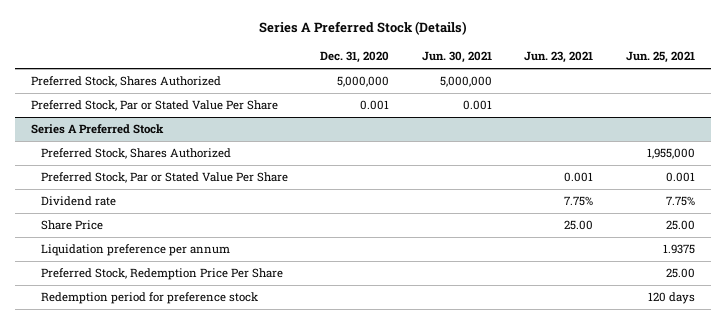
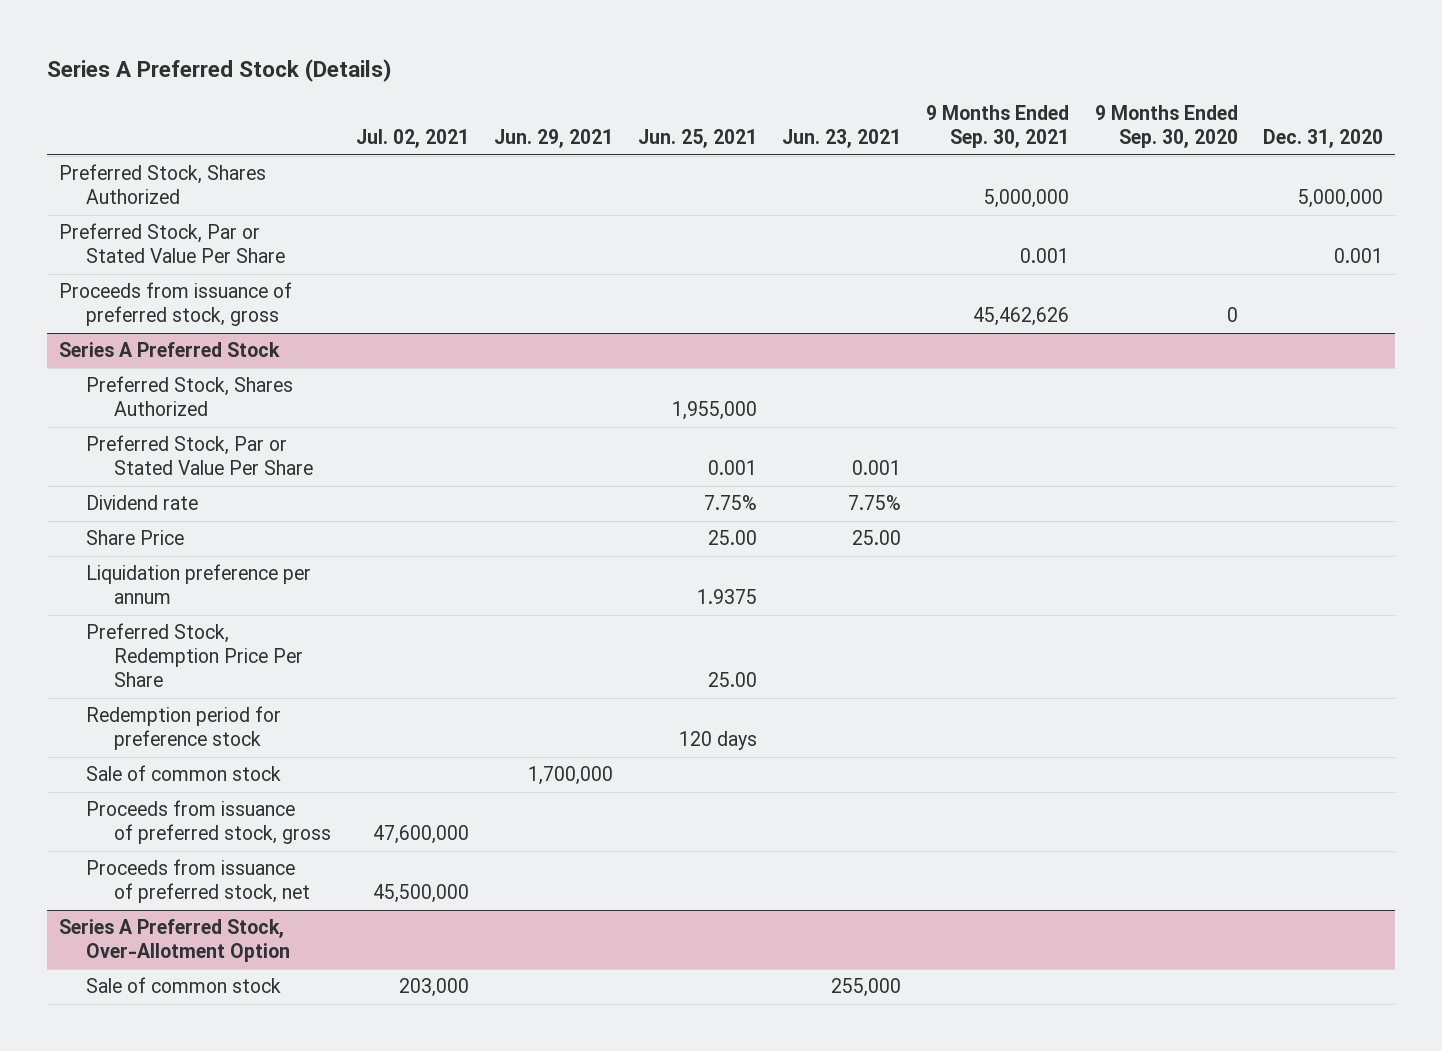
- | Dec. 31, 2020 | Jun. 30, 2021 | Jun. 23, 2021 | Jun. 25, 2021
+ | Jul. 02, 2021 | Jun. 29, 2021 | Jun. 25, 2021 | Jun. 23, 2021 | 9 Months Ended Sep. 30, 2021 | 9 Months Ended Sep. 30, 2020 | Dec. 31, 2020
+ Proceeds from issuance of preferred stock, gross | | | | | 45,462,626 | 0 |
@ Series A Preferred Stock
+ Sale of common stock | | 1,700,000 | | | | |
+ Proceeds from issuance of preferred stock, gross | 47,600,000 | | | | | |
+ Proceeds from issuance of preferred stock, net | 45,500,000 | | | | | |
+ Series A Preferred Stock, Over-Allotment Option
+ Sale of common stock | 203,000 | | | 255,000 | | |

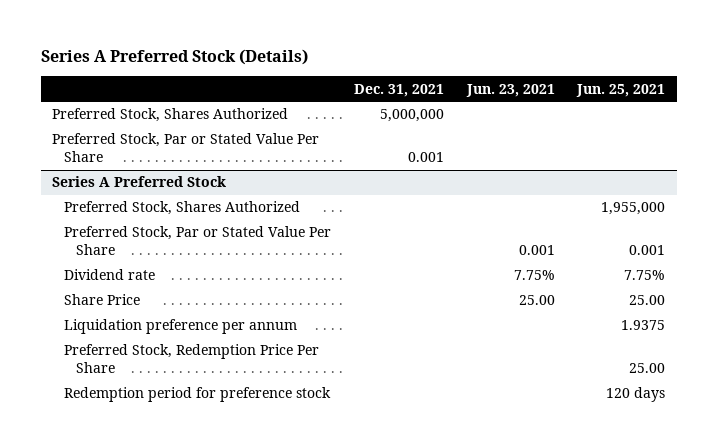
- | Jul. 02, 2021 | Jun. 29, 2021 | Jun. 25, 2021 | Jun. 23, 2021 | 9 Months Ended Sep. 30, 2021 | 9 Months Ended Sep. 30, 2020 | Dec. 31, 2020
+ | Dec. 31, 2021 | Jun. 23, 2021 | Jun. 25, 2021
- Proceeds from issuance of preferred stock, gross | | | | | 45,462,626 | 0 |
@ Series A Preferred Stock
- Sale of common stock | | 1,700,000 | | | | |
- Proceeds from issuance of preferred stock, gross | 47,600,000 | | | | | |
- Proceeds from issuance of preferred stock, net | 45,500,000 | | | | | |
- Series A Preferred Stock, Over-Allotment Option
- Sale of common stock | 203,000 | | | 255,000 | | |

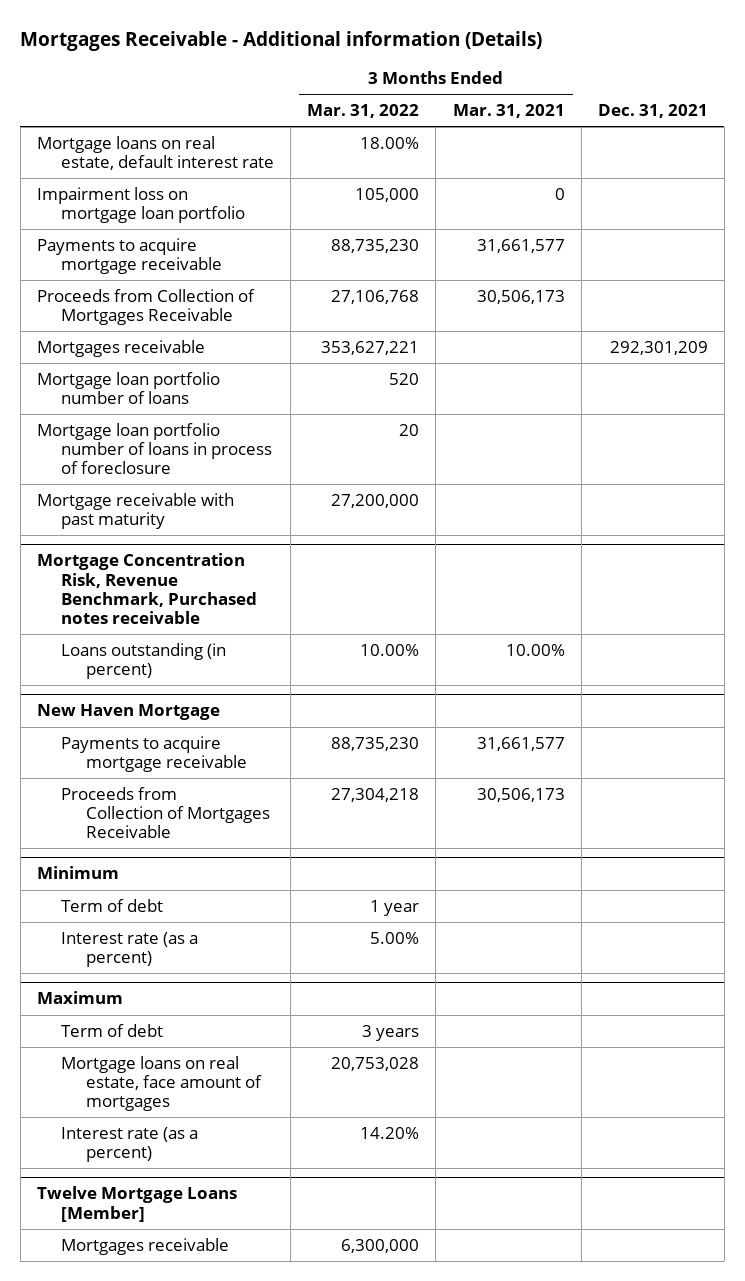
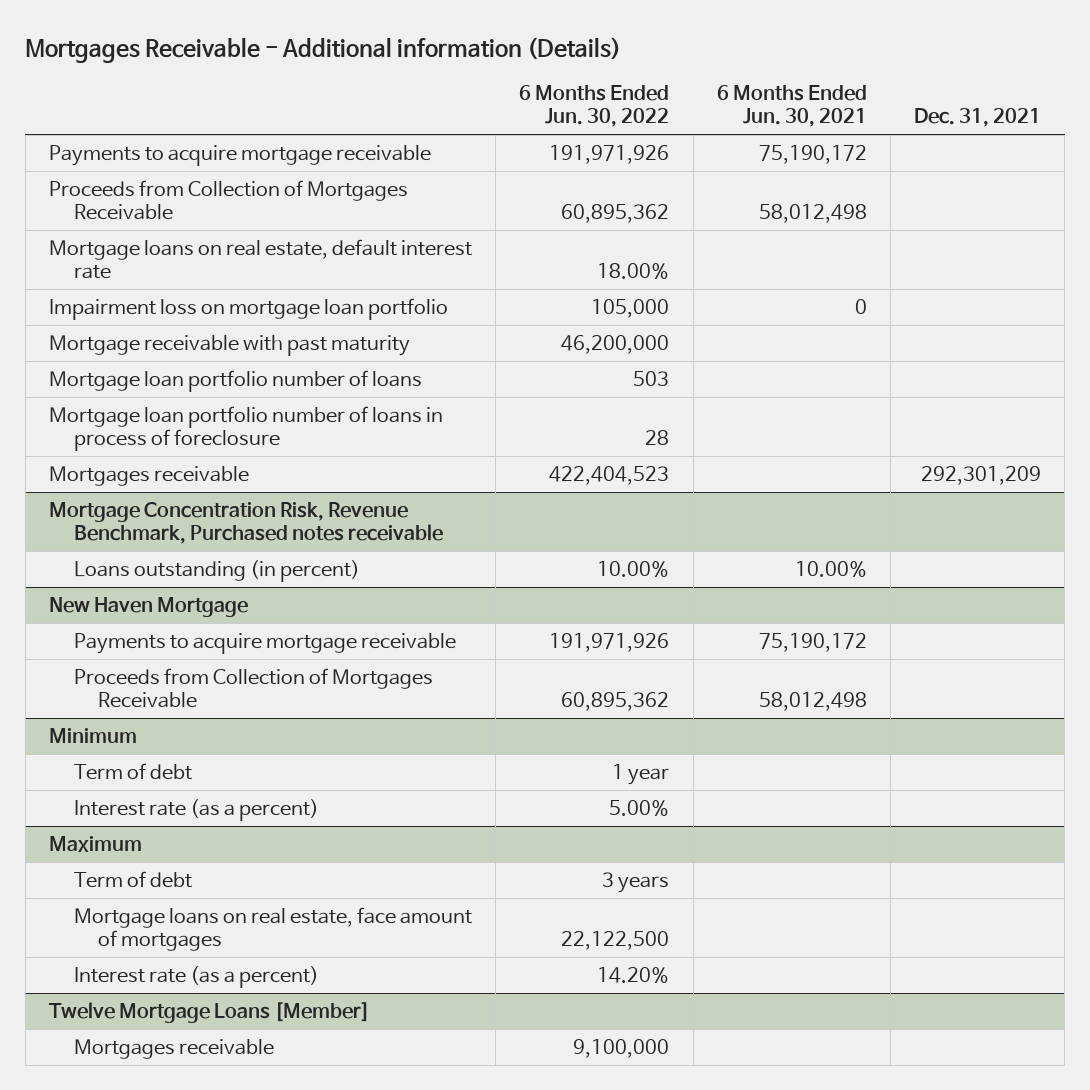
- | 3 Months Ended Mar. 31, 2022 | 3 Months Ended Mar. 31, 2021 | Dec. 31, 2021
+ | 6 Months Ended Jun. 30, 2022 | 6 Months Ended Jun. 30, 2021 | Dec. 31, 2021
moved down: Mortgage loans on real estate, default interest rate | 18.00% | |
moved down: Impairment loss on mortgage loan portfolio | 105,000 | 0 |
moved up: Mortgage receivable with past maturity | 46,200,000 | |
moved down: Mortgages receivable | 422,404,523 | | 292,301,209

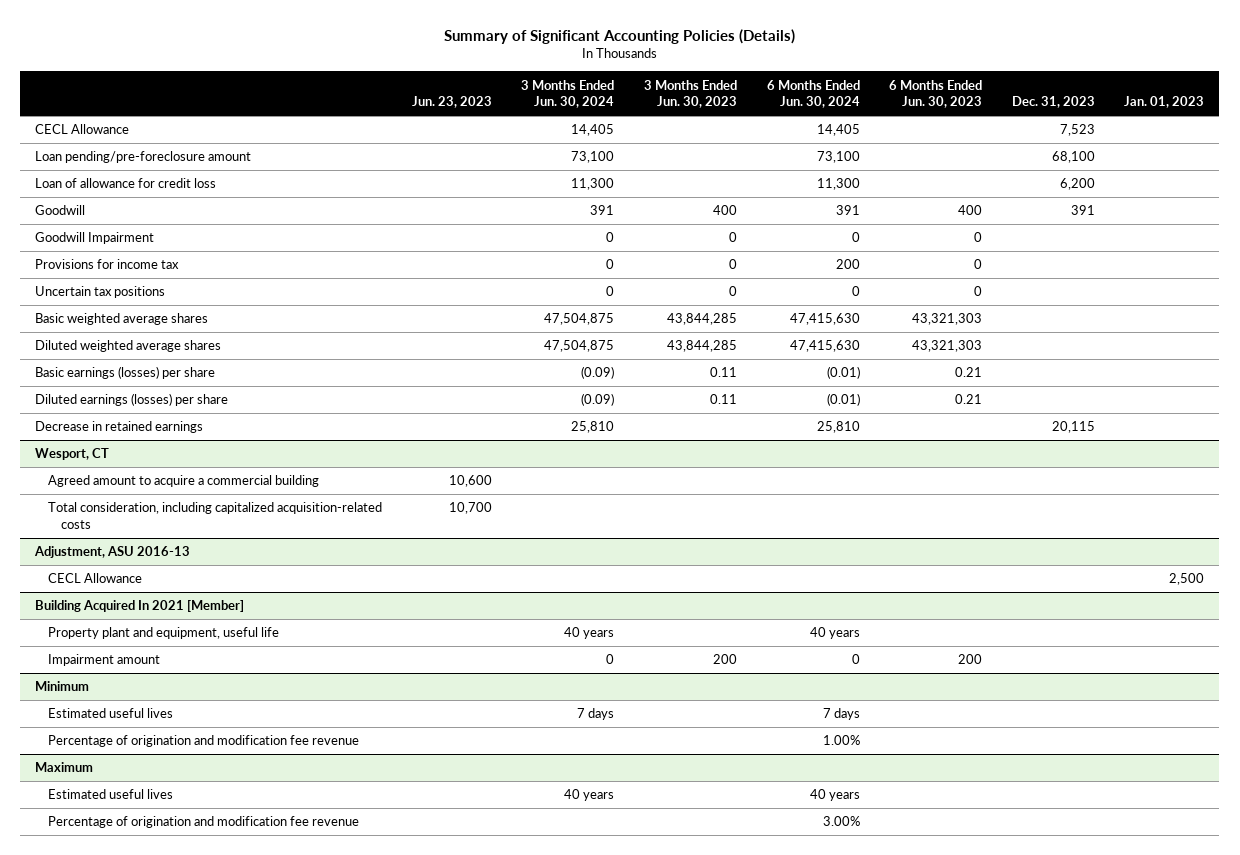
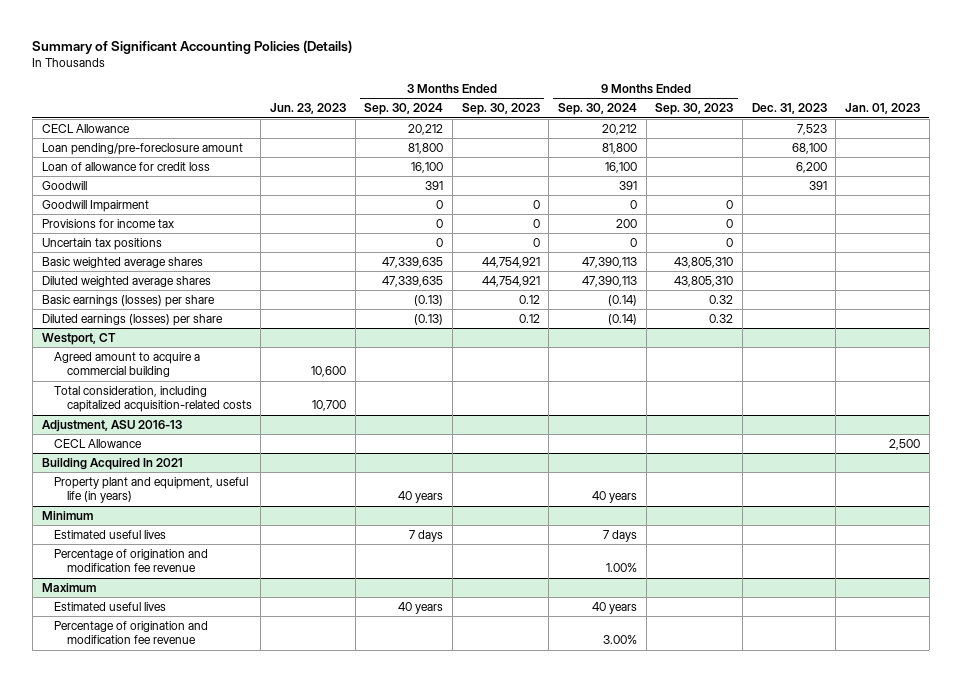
- | Jun. 23, 2023 | 3 Months Ended Jun. 30, 2024 | 3 Months Ended Jun. 30, 2023 | 6 Months Ended Jun. 30, 2024 | 6 Months Ended Jun. 30, 2023 | Dec. 31, 2023 | Jan. 01, 2023
+ | Jun. 23, 2023 | 3 Months Ended Sep. 30, 2024 | 3 Months Ended Sep. 30, 2023 | 9 Months Ended Sep. 30, 2024 | 9 Months Ended Sep. 30, 2023 | Dec. 31, 2023 | Jan. 01, 2023
- Decrease in retained earnings | | 25,810 | | 25,810 | | 20,115 |
- Wesport, CT
+ Westport, CT
- Building Acquired In 2021 [Member]
- Property plant and equipment, useful life | | 40 years | | 40 years | | |
- Impairment amount | | 0 | 200 | 0 | 200 | |
+ Building Acquired In 2021
+ Property plant and equipment, useful life (in years) | | 40 years | | 40 years | | |

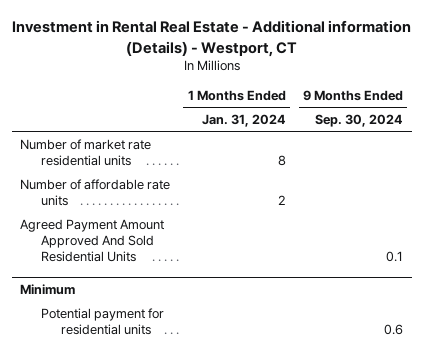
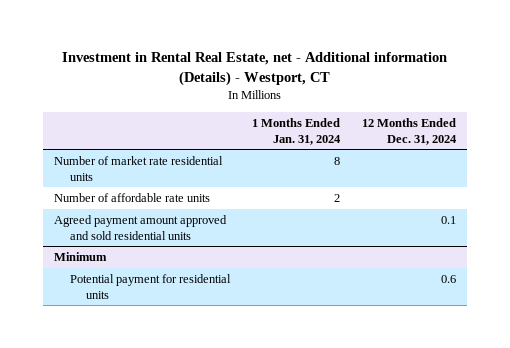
- Investment in Rental Real Estate - Additional information (Details) - Westport, CT
+ Investment in Rental Real Estate, net - Additional information (Details) - Westport, CT
- | 1 Months Ended Jan. 31, 2024 | 9 Months Ended Sep. 30, 2024
+ | 1 Months Ended Jan. 31, 2024 | 12 Months Ended Dec. 31, 2024
- Agreed Payment Amount Approved And Sold Residential Units | | 0.1
+ Agreed payment amount approved and sold residential units | | 0.1

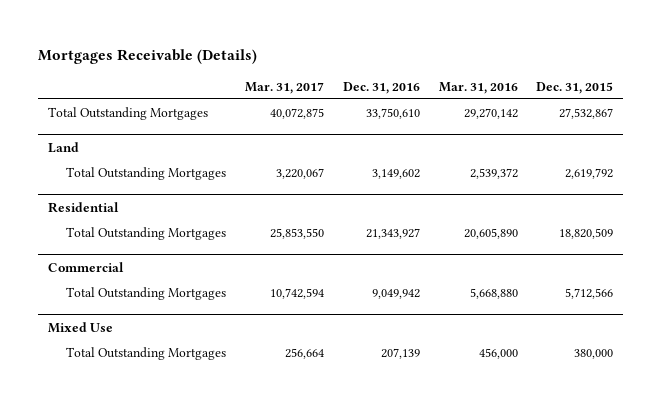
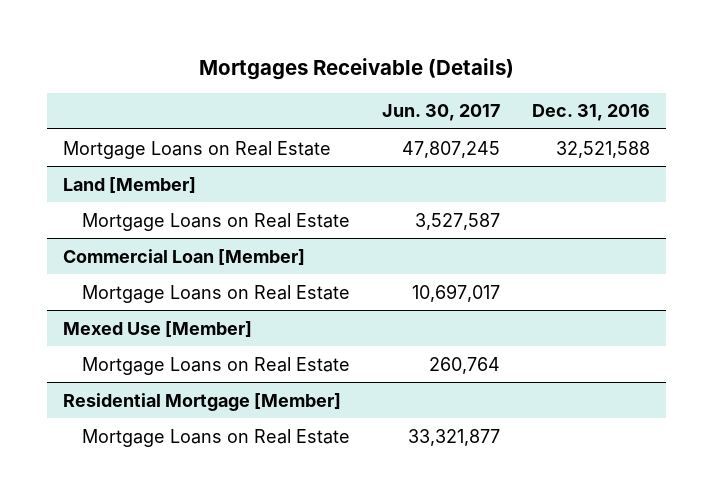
- | Mar. 31, 2017 | Dec. 31, 2016 | Mar. 31, 2016 | Dec. 31, 2015
+ | Jun. 30, 2017 | Dec. 31, 2016
- Total Outstanding Mortgages | 40,072,875 | 33,750,610 | 29,270,142 | 27,532,867
- Land
- Total Outstanding Mortgages | 3,220,067 | 3,149,602 | 2,539,372 | 2,619,792
- Residential
- Total Outstanding Mortgages | 25,853,550 | 21,343,927 | 20,605,890 | 18,820,509
- Commercial
- Total Outstanding Mortgages | 10,742,594 | 9,049,942 | 5,668,880 | 5,712,566
- Mixed Use
- Total Outstanding Mortgages | 256,664 | 207,139 | 456,000 | 380,000
+ Mortgage Loans on Real Estate | 47,807,245 | 32,521,588
+ Land [Member]
+ Mortgage Loans on Real Estate | 3,527,587 |
+ Commercial Loan [Member]
+ Mortgage Loans on Real Estate | 10,697,017 |
+ Mexed Use [Member]
+ Mortgage Loans on Real Estate | 260,764 |
+ Residential Mortgage [Member]
+ Mortgage Loans on Real Estate | 33,321,877 |

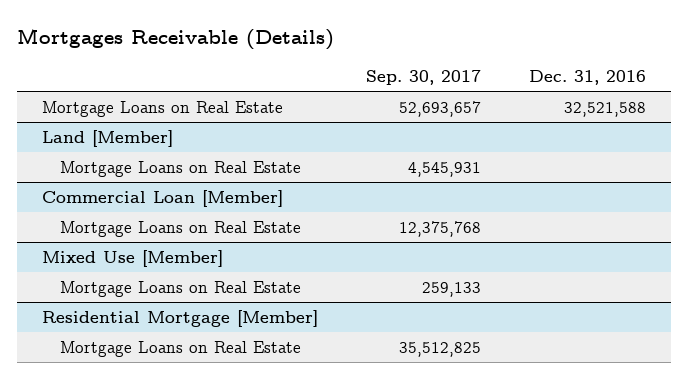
- | Jun. 30, 2017 | Dec. 31, 2016
+ | Sep. 30, 2017 | Dec. 31, 2016
- Mexed Use [Member]
+ Mixed Use [Member]

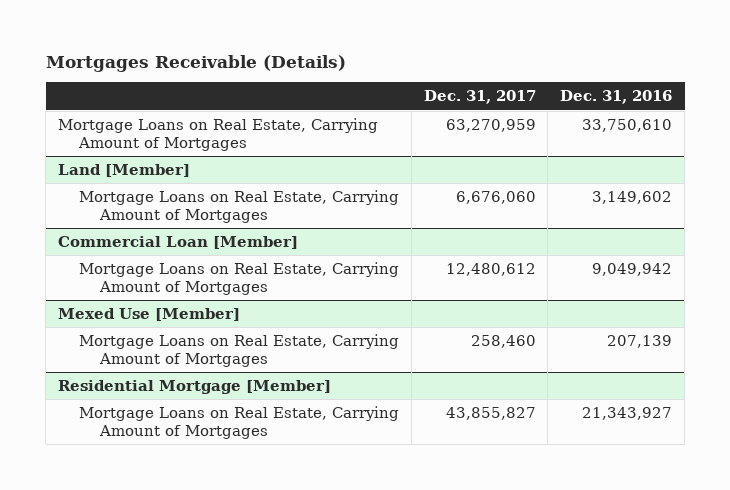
- | Sep. 30, 2017 | Dec. 31, 2016
+ | Dec. 31, 2017 | Dec. 31, 2016
- Mortgage Loans on Real Estate | 52,693,657 | 32,521,588
+ Mortgage Loans on Real Estate, Carrying Amount of Mortgages | 63,270,959 | 33,750,610
@ Land [Member]
- Mortgage Loans on Real Estate | 4,545,931 |
+ Mortgage Loans on Real Estate, Carrying Amount of Mortgages | 6,676,060 | 3,149,602
@ Commercial Loan [Member]
- Mortgage Loans on Real Estate | 12,375,768 |
- Mixed Use [Member]
- Mortgage Loans on Real Estate | 259,133 |
@ Commercial Loan [Member]
+ Mortgage Loans on Real Estate, Carrying Amount of Mortgages | 12,480,612 | 9,049,942
+ Mexed Use [Member]
+ Mortgage Loans on Real Estate, Carrying Amount of Mortgages | 258,460 | 207,139
@ Residential Mortgage [Member]
- Mortgage Loans on Real Estate | 35,512,825 |
+ Mortgage Loans on Real Estate, Carrying Amount of Mortgages | 43,855,827 | 21,343,927

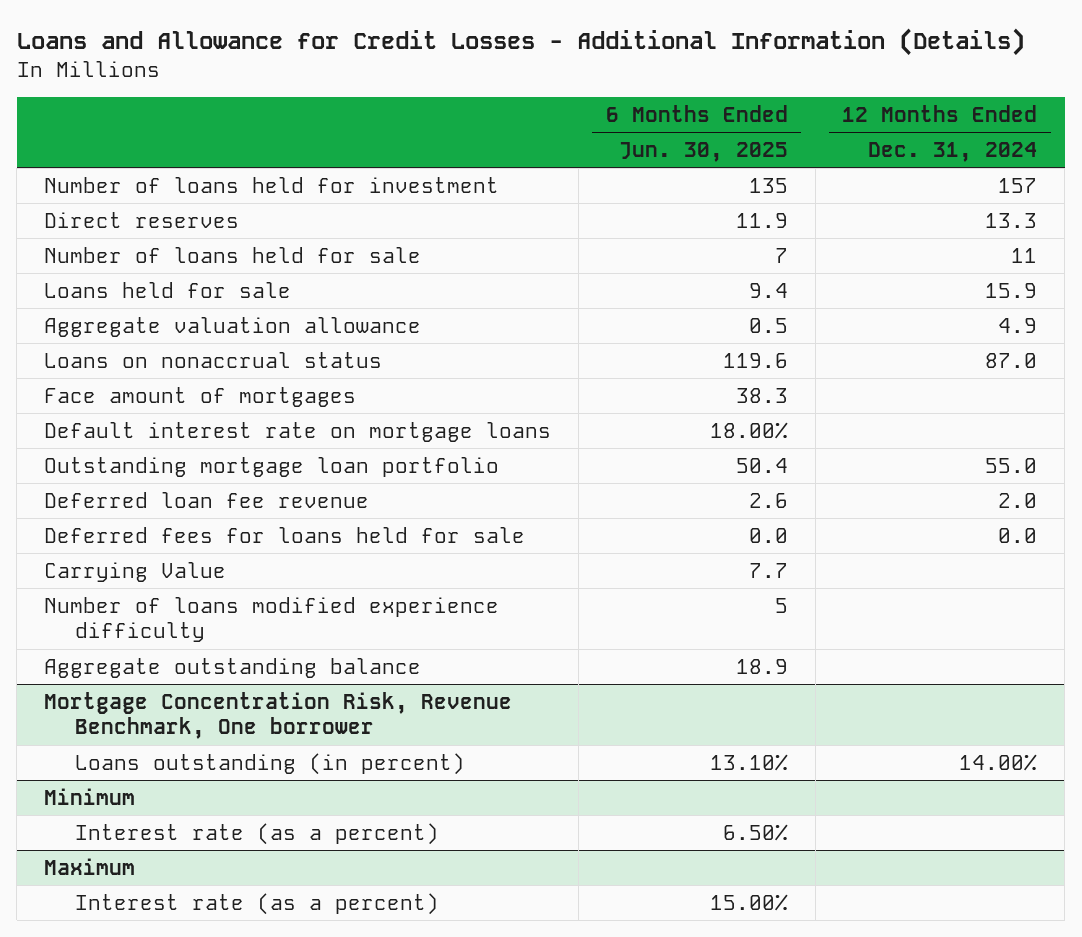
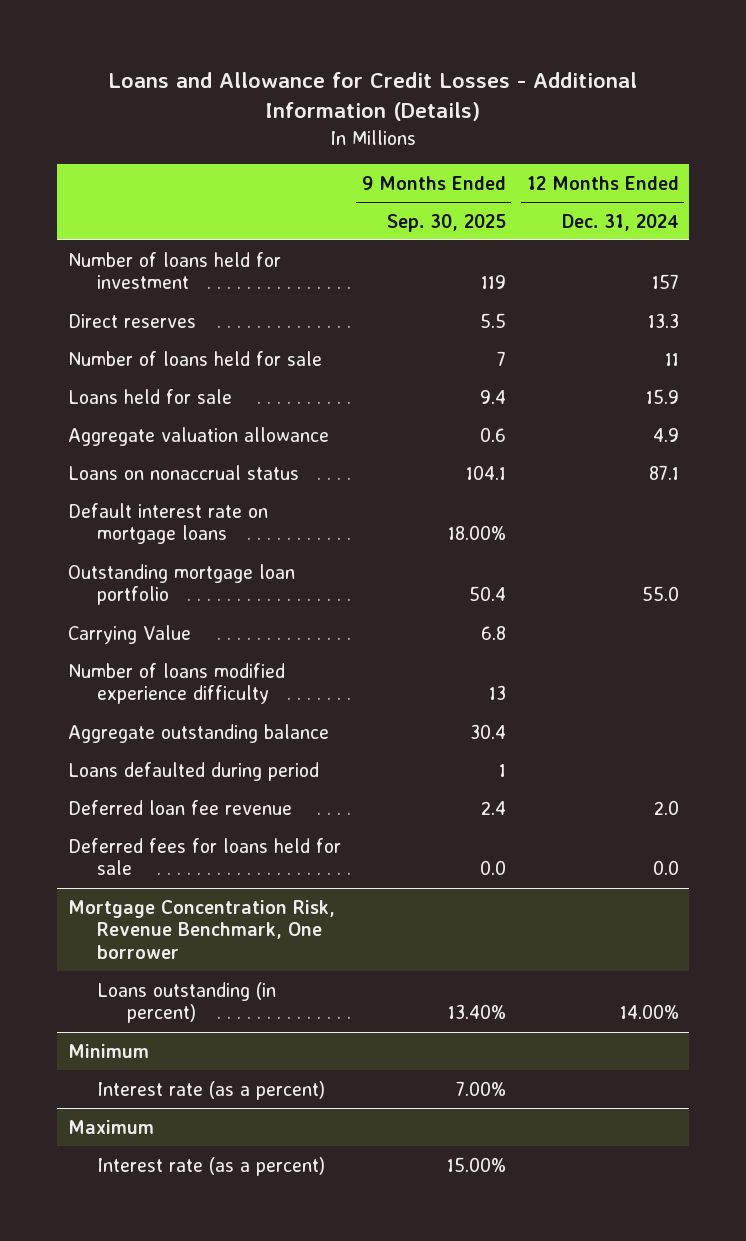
- | 6 Months Ended Jun. 30, 2025 | 12 Months Ended Dec. 31, 2024
+ | 9 Months Ended Sep. 30, 2025 | 12 Months Ended Dec. 31, 2024
- Loans on nonaccrual status | 119.6 | 87.0
- Face amount of mortgages | 38.3 |
+ Loans on nonaccrual status | 104.1 | 87.1
+ Loans defaulted during period | 1 |
moved down: Deferred loan fee revenue | 2.4 | 2.0
moved down: Deferred fees for loans held for sale | 0.0 | 0.0

